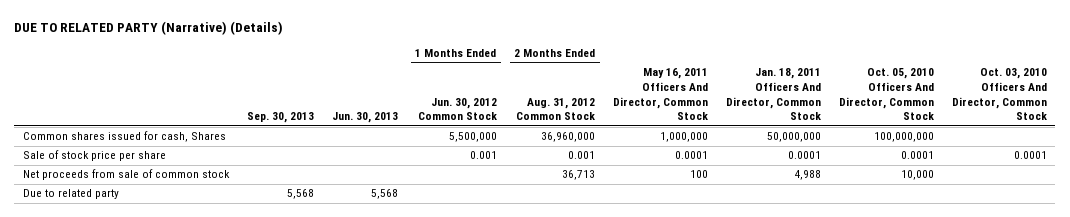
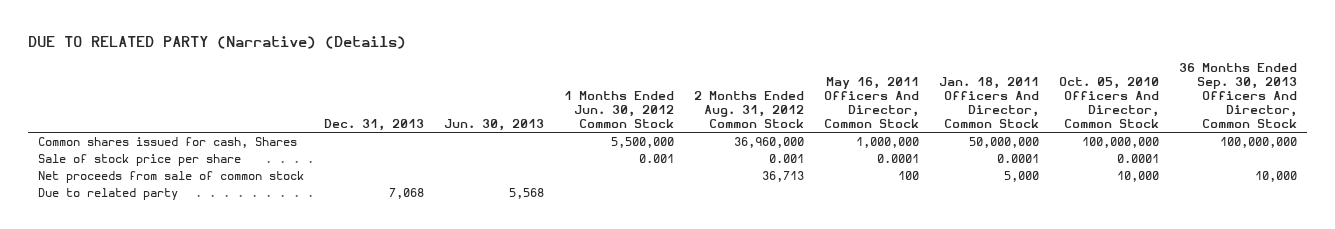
- | Sep. 30, 2013 | Jun. 30, 2013 | 1 Months Ended Jun. 30, 2012 Common Stock | 2 Months Ended Aug. 31, 2012 Common Stock | May 16, 2011 Officers And Director, Common Stock | Jan. 18, 2011 Officers And Director, Common Stock | Oct. 05, 2010 Officers And Director, Common Stock | Oct. 03, 2010 Officers And Director, Common Stock
+ | Dec. 31, 2013 | Jun. 30, 2013 | 1 Months Ended Jun. 30, 2012 Common Stock | 2 Months Ended Aug. 31, 2012 Common Stock | May 16, 2011 Officers And Director, Common Stock | Jan. 18, 2011 Officers And Director, Common Stock | Oct. 05, 2010 Officers And Director, Common Stock | 36 Months Ended Sep. 30, 2013 Officers And Director, Common Stock
- Net proceeds from sale of common stock | | | | 36,713 | 100 | 4,988 | 10,000 |
+ Net proceeds from sale of common stock | | | | 36,713 | 100 | 5,000 | 10,000 | 10,000

